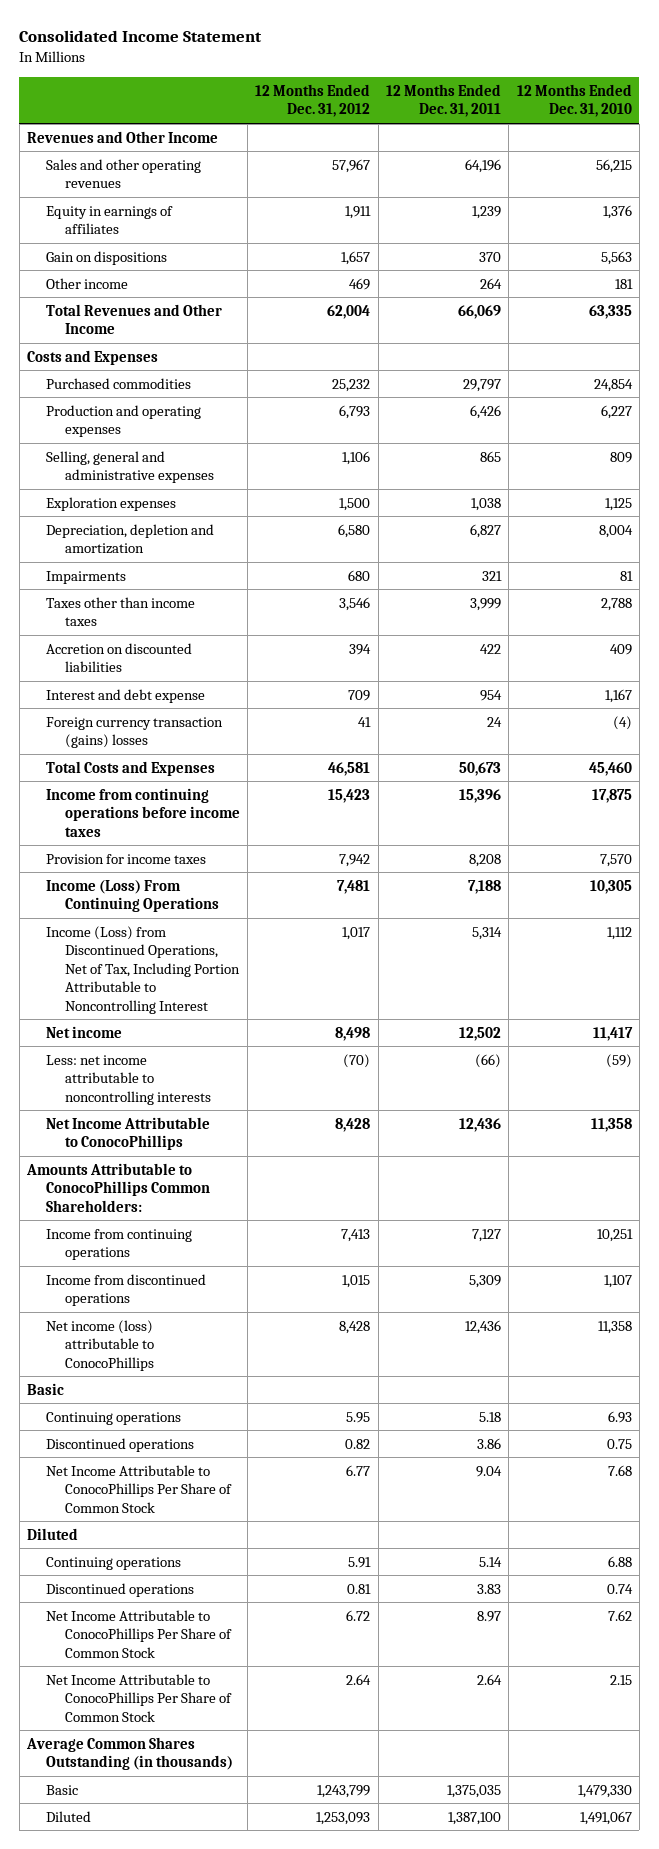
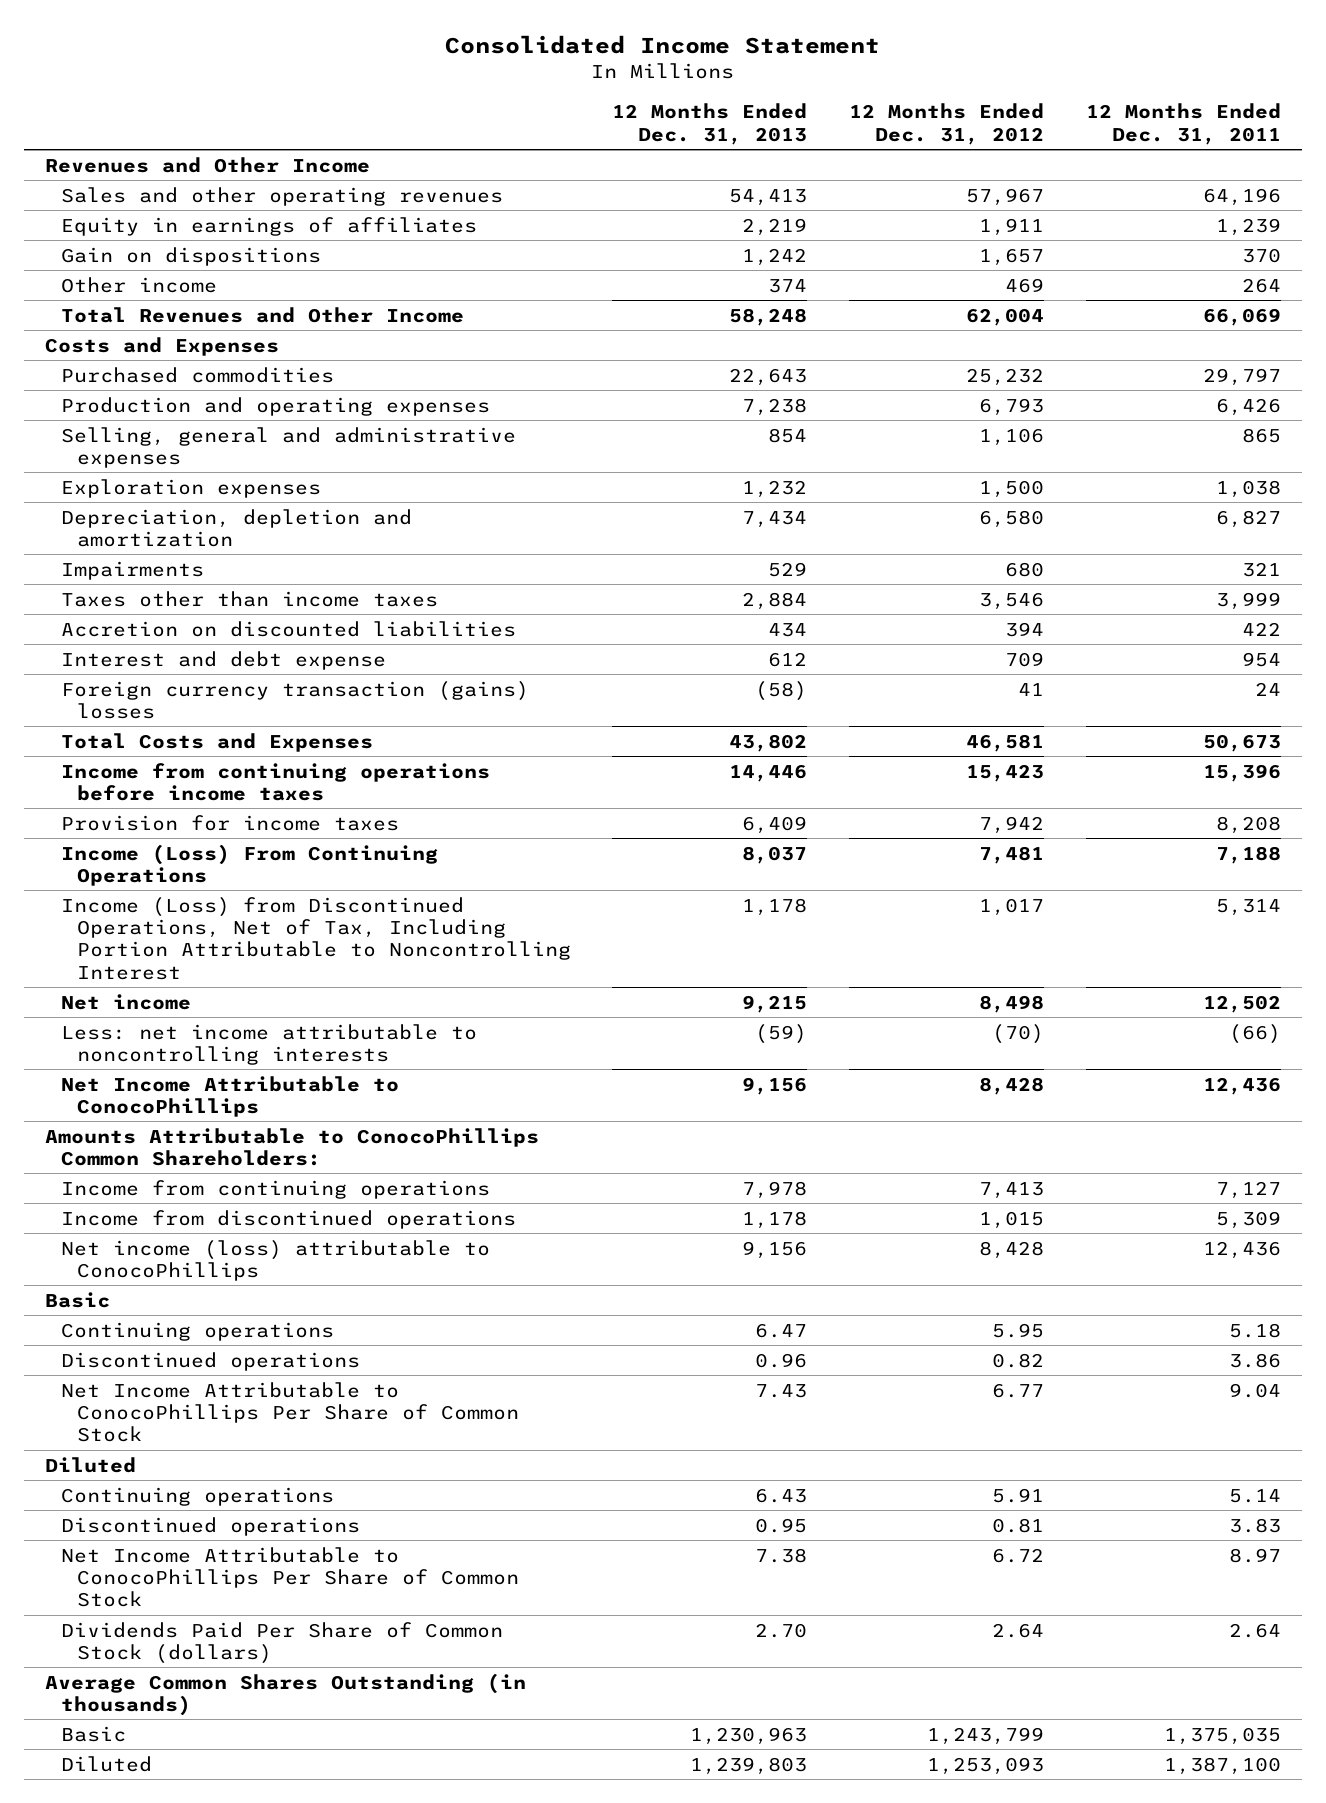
- | 12 Months Ended Dec. 31, 2012 | 12 Months Ended Dec. 31, 2011 | 12 Months Ended Dec. 31, 2010
+ | 12 Months Ended Dec. 31, 2013 | 12 Months Ended Dec. 31, 2012 | 12 Months Ended Dec. 31, 2011
- Net Income Attributable to ConocoPhillips Per Share of Common Stock | 2.64 | 2.64 | 2.15
+ Dividends Paid Per Share of Common Stock (dollars) | 2.70 | 2.64 | 2.64

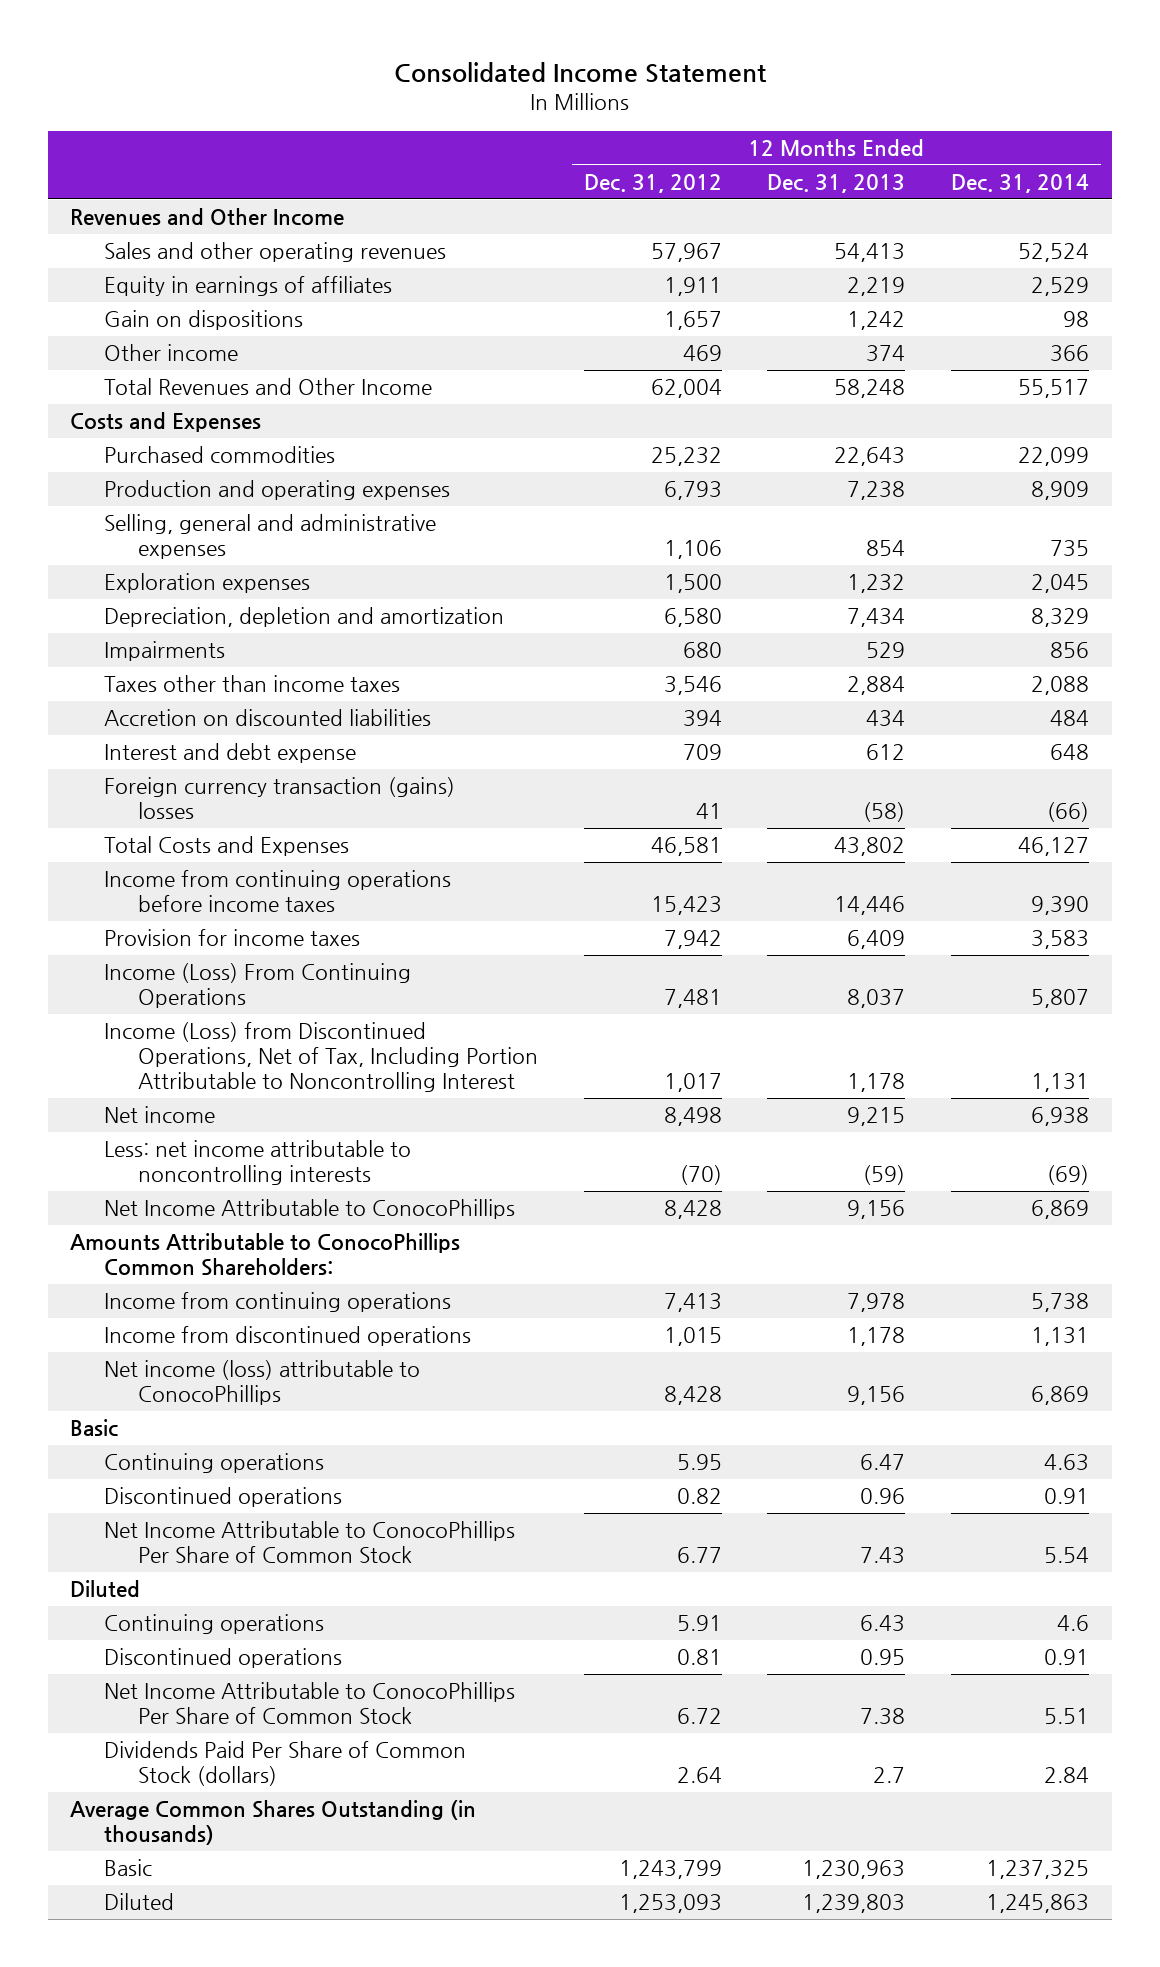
- | 12 Months Ended Dec. 31, 2013 | 12 Months Ended Dec. 31, 2012 | 12 Months Ended Dec. 31, 2011
+ | 12 Months Ended Dec. 31, 2012 | 12 Months Ended Dec. 31, 2013 | 12 Months Ended Dec. 31, 2014
- Dividends Paid Per Share of Common Stock (dollars) | 2.70 | 2.64 | 2.64
+ Dividends Paid Per Share of Common Stock (dollars) | 2.64 | 2.7 | 2.84

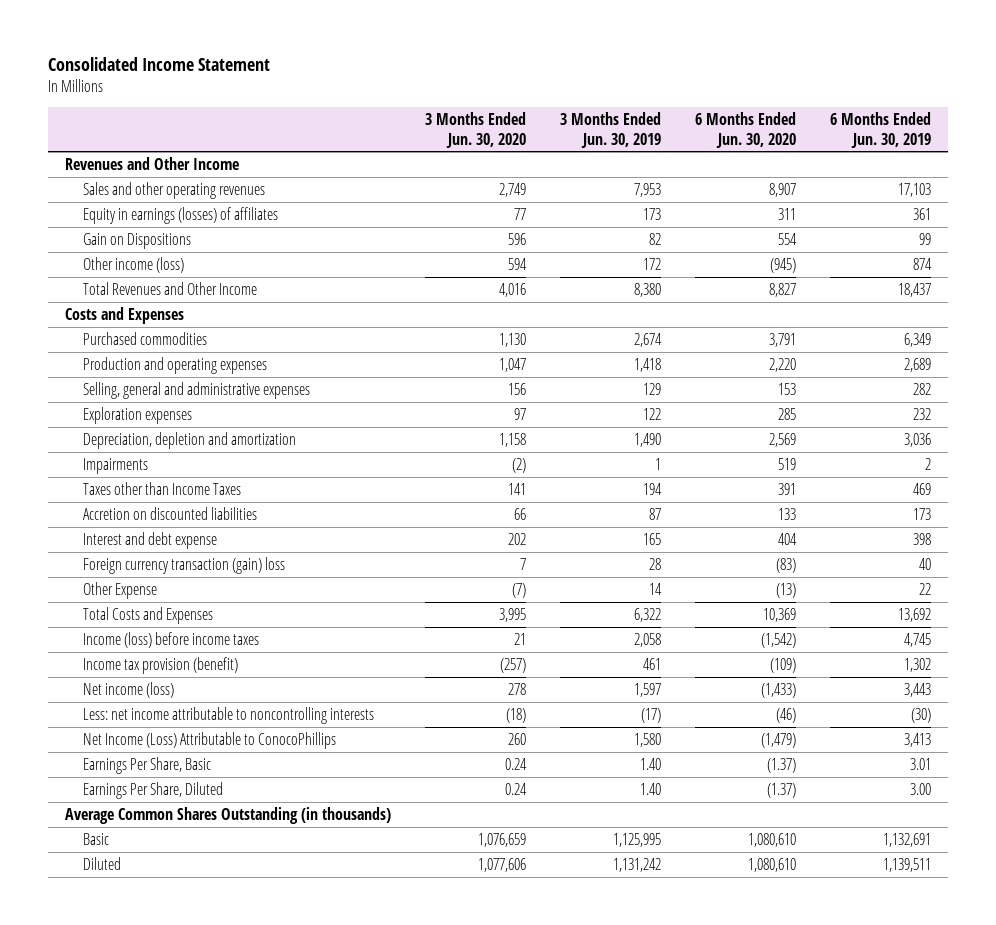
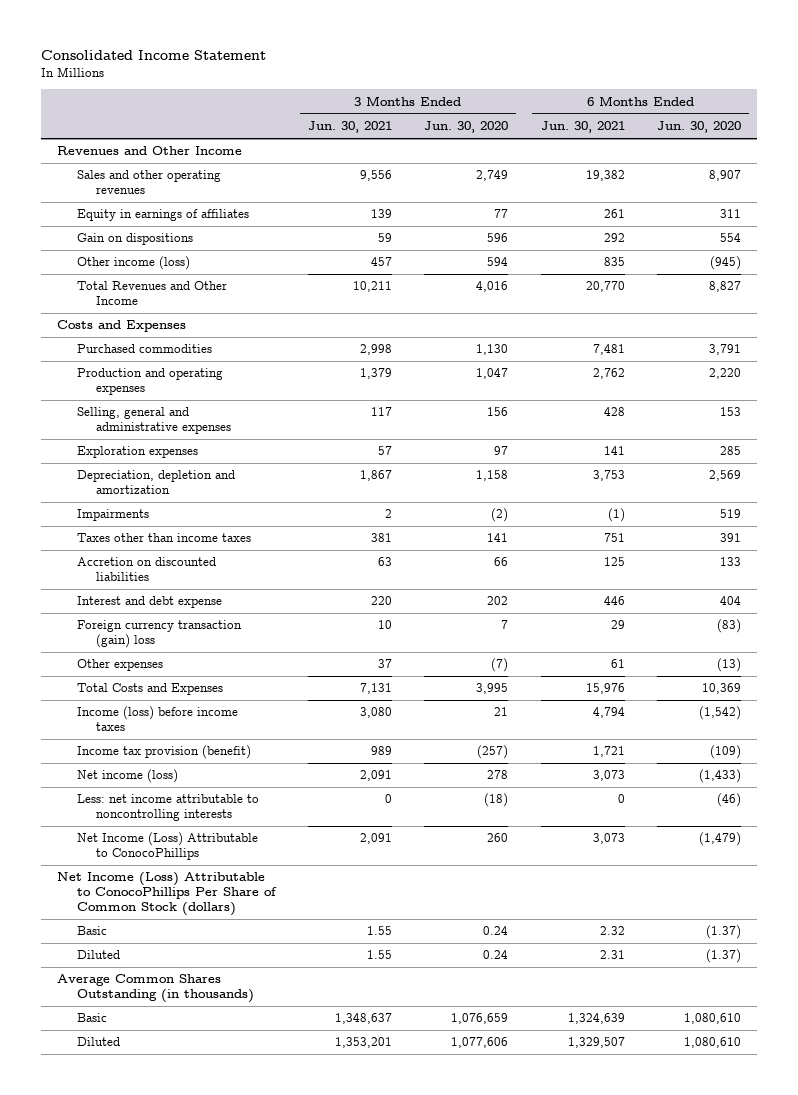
- | 3 Months Ended Jun. 30, 2020 | 3 Months Ended Jun. 30, 2019 | 6 Months Ended Jun. 30, 2020 | 6 Months Ended Jun. 30, 2019
+ | 3 Months Ended Jun. 30, 2021 | 3 Months Ended Jun. 30, 2020 | 6 Months Ended Jun. 30, 2021 | 6 Months Ended Jun. 30, 2020
- Equity in earnings (losses) of affiliates | 77 | 173 | 311 | 361
- Gain on Dispositions | 596 | 82 | 554 | 99
+ Equity in earnings of affiliates | 139 | 77 | 261 | 311
+ Gain on dispositions | 59 | 596 | 292 | 554
- Taxes other than Income Taxes | 141 | 194 | 391 | 469
+ Taxes other than income taxes | 381 | 141 | 751 | 391
- Other Expense | (7) | 14 | (13) | 22
+ Other expenses | 37 | (7) | 61 | (13)
- Earnings Per Share, Basic | 0.24 | 1.40 | (1.37) | 3.01
- Earnings Per Share, Diluted | 0.24 | 1.40 | (1.37) | 3.00
+ Net Income (Loss) Attributable to ConocoPhillips Per Share of Common Stock (dollars)
+ Basic | 1.55 | 0.24 | 2.32 | (1.37)
+ Diluted | 1.55 | 0.24 | 2.31 | (1.37)

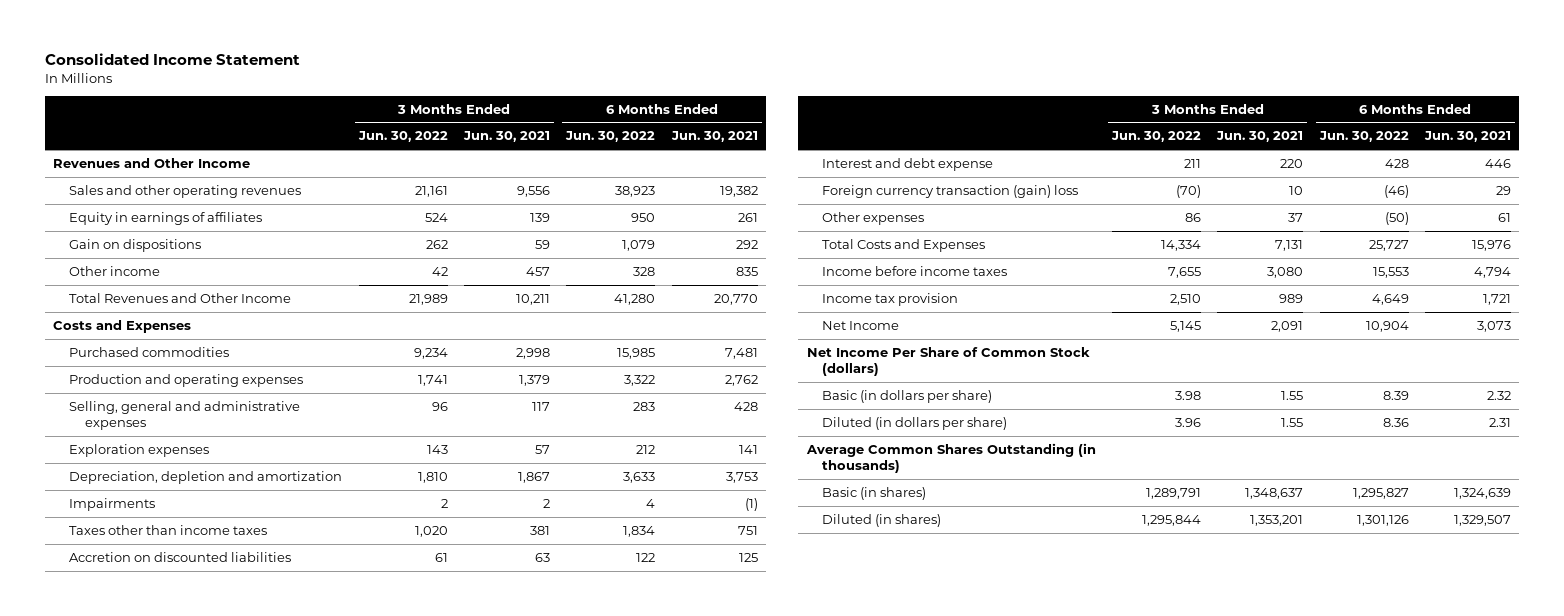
- | 3 Months Ended Jun. 30, 2021 | 3 Months Ended Jun. 30, 2020 | 6 Months Ended Jun. 30, 2021 | 6 Months Ended Jun. 30, 2020
+ | 3 Months Ended Jun. 30, 2022 | 3 Months Ended Jun. 30, 2021 | 6 Months Ended Jun. 30, 2022 | 6 Months Ended Jun. 30, 2021
- Other income (loss) | 457 | 594 | 835 | (945)
+ Other income | 42 | 457 | 328 | 835
- Income (loss) before income taxes | 3,080 | 21 | 4,794 | (1,542)
- Income tax provision (benefit) | 989 | (257) | 1,721 | (109)
- Net income (loss) | 2,091 | 278 | 3,073 | (1,433)
- Less: net income attributable to noncontrolling interests | 0 | (18) | 0 | (46)
- Net Income (Loss) Attributable to ConocoPhillips | 2,091 | 260 | 3,073 | (1,479)
- Net Income (Loss) Attributable to ConocoPhillips Per Share of Common Stock (dollars)
- Basic | 1.55 | 0.24 | 2.32 | (1.37)
- Diluted | 1.55 | 0.24 | 2.31 | (1.37)
+ Income before income taxes | 7,655 | 3,080 | 15,553 | 4,794
+ Income tax provision | 2,510 | 989 | 4,649 | 1,721
+ Net Income | 5,145 | 2,091 | 10,904 | 3,073
+ Net Income Per Share of Common Stock (dollars)
+ Basic (in dollars per share) | 3.98 | 1.55 | 8.39 | 2.32
+ Diluted (in dollars per share) | 3.96 | 1.55 | 8.36 | 2.31
- Basic | 1,348,637 | 1,076,659 | 1,324,639 | 1,080,610
- Diluted | 1,353,201 | 1,077,606 | 1,329,507 | 1,080,610
+ Basic (in shares) | 1,289,791 | 1,348,637 | 1,295,827 | 1,324,639
+ Diluted (in shares) | 1,295,844 | 1,353,201 | 1,301,126 | 1,329,507

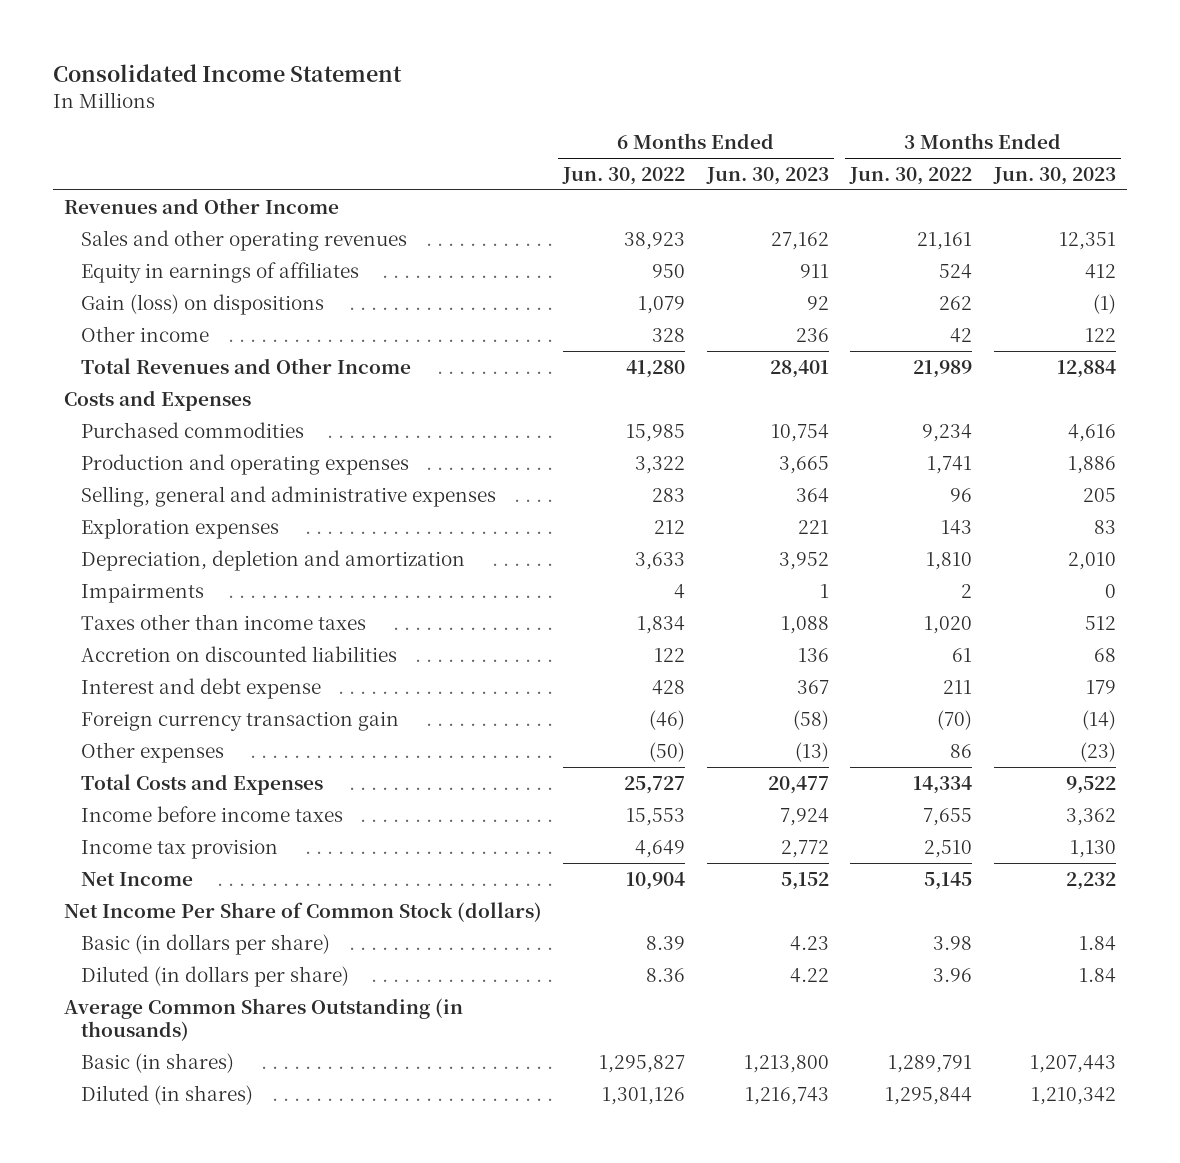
- | 3 Months Ended Jun. 30, 2022 | 3 Months Ended Jun. 30, 2021 | 6 Months Ended Jun. 30, 2022 | 6 Months Ended Jun. 30, 2021
+ | 6 Months Ended Jun. 30, 2022 | 6 Months Ended Jun. 30, 2023 | 3 Months Ended Jun. 30, 2022 | 3 Months Ended Jun. 30, 2023
- Gain on dispositions | 262 | 59 | 1,079 | 292
+ Gain (loss) on dispositions | 1,079 | 92 | 262 | (1)
- Foreign currency transaction (gain) loss | (70) | 10 | (46) | 29
+ Foreign currency transaction gain | (46) | (58) | (70) | (14)

